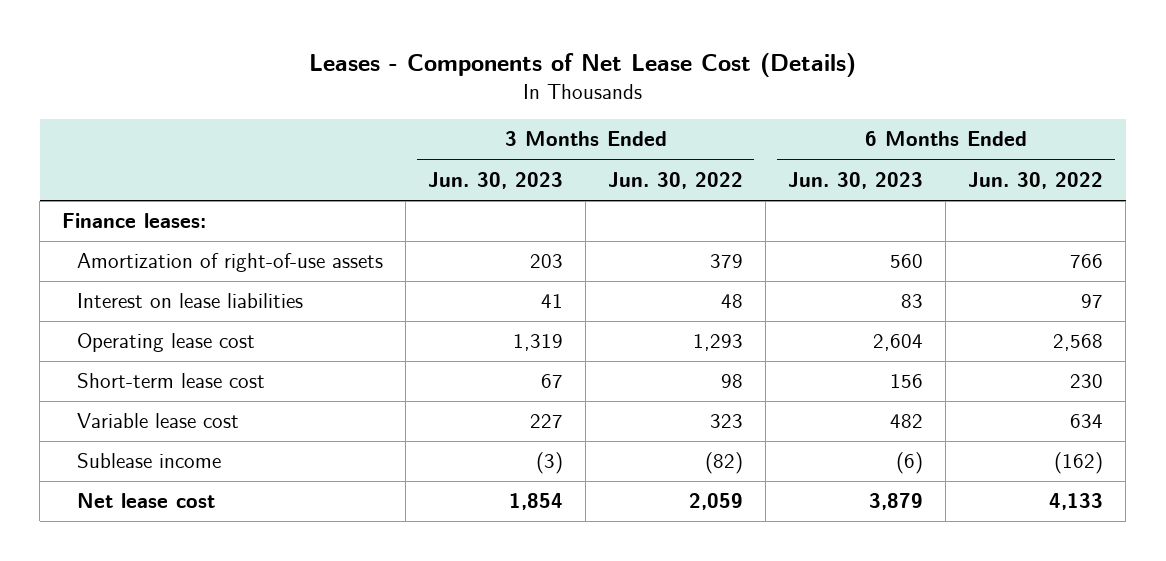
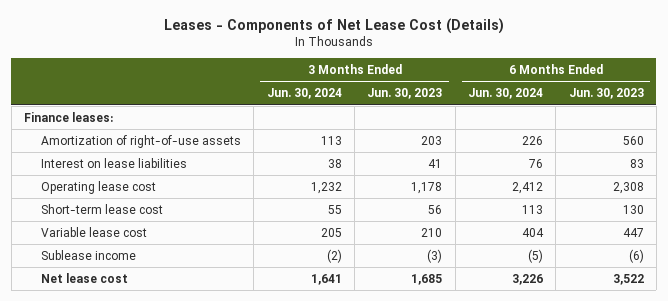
- | 3 Months Ended Jun. 30, 2023 | 3 Months Ended Jun. 30, 2022 | 6 Months Ended Jun. 30, 2023 | 6 Months Ended Jun. 30, 2022
+ | 3 Months Ended Jun. 30, 2024 | 3 Months Ended Jun. 30, 2023 | 6 Months Ended Jun. 30, 2024 | 6 Months Ended Jun. 30, 2023
- Operating lease cost | 1,319 | 1,293 | 2,604 | 2,568
- Short-term lease cost | 67 | 98 | 156 | 230
- Variable lease cost | 227 | 323 | 482 | 634
+ Operating lease cost | 1,232 | 1,178 | 2,412 | 2,308
+ Short-term lease cost | 55 | 56 | 113 | 130
+ Variable lease cost | 205 | 210 | 404 | 447
- Net lease cost | 1,854 | 2,059 | 3,879 | 4,133
+ Net lease cost | 1,641 | 1,685 | 3,226 | 3,522

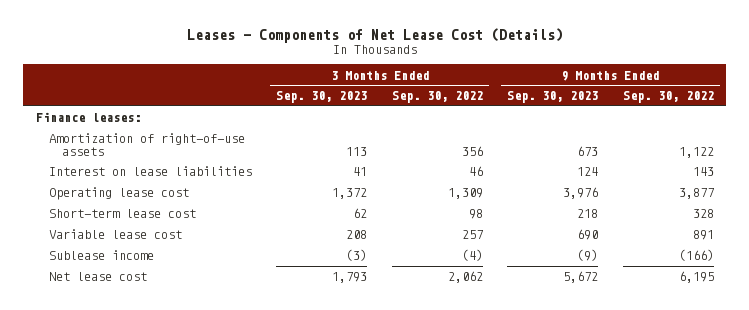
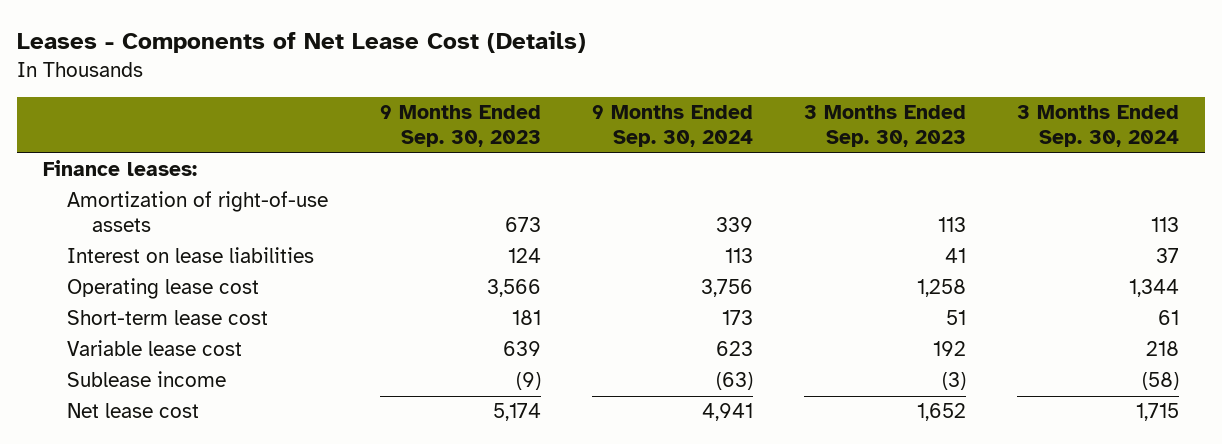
- | 3 Months Ended Sep. 30, 2023 | 3 Months Ended Sep. 30, 2022 | 9 Months Ended Sep. 30, 2023 | 9 Months Ended Sep. 30, 2022
+ | 9 Months Ended Sep. 30, 2023 | 9 Months Ended Sep. 30, 2024 | 3 Months Ended Sep. 30, 2023 | 3 Months Ended Sep. 30, 2024
- Operating lease cost | 1,372 | 1,309 | 3,976 | 3,877
- Short-term lease cost | 62 | 98 | 218 | 328
- Variable lease cost | 208 | 257 | 690 | 891
+ Operating lease cost | 3,566 | 3,756 | 1,258 | 1,344
+ Short-term lease cost | 181 | 173 | 51 | 61
+ Variable lease cost | 639 | 623 | 192 | 218
- Net lease cost | 1,793 | 2,062 | 5,672 | 6,195
+ Net lease cost | 5,174 | 4,941 | 1,652 | 1,715

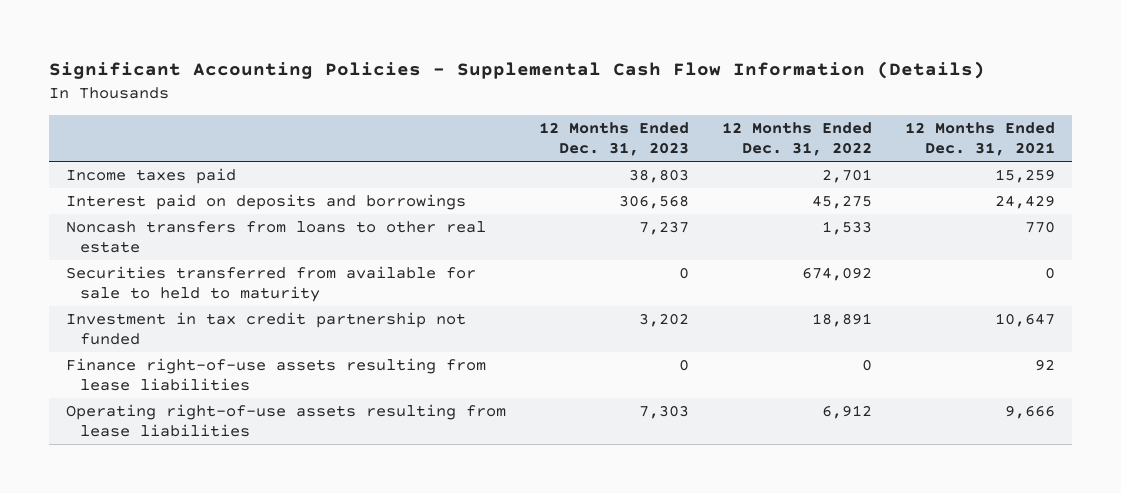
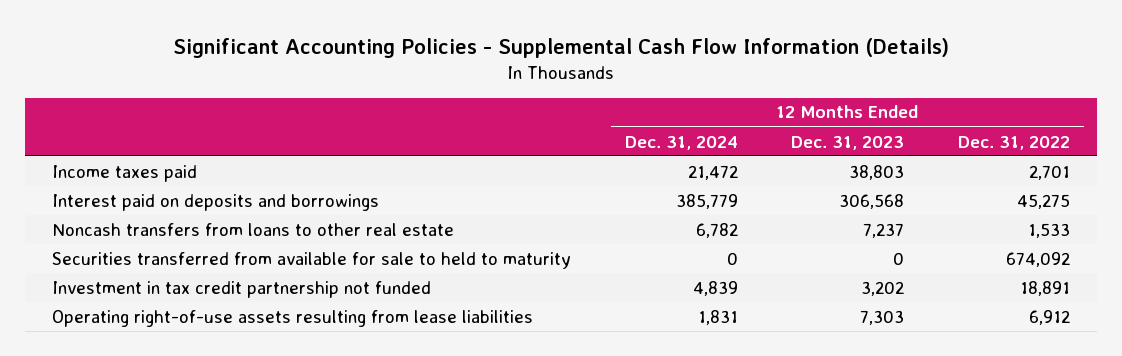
- | 12 Months Ended Dec. 31, 2023 | 12 Months Ended Dec. 31, 2022 | 12 Months Ended Dec. 31, 2021
+ | 12 Months Ended Dec. 31, 2024 | 12 Months Ended Dec. 31, 2023 | 12 Months Ended Dec. 31, 2022
- Finance right-of-use assets resulting from lease liabilities | 0 | 0 | 92

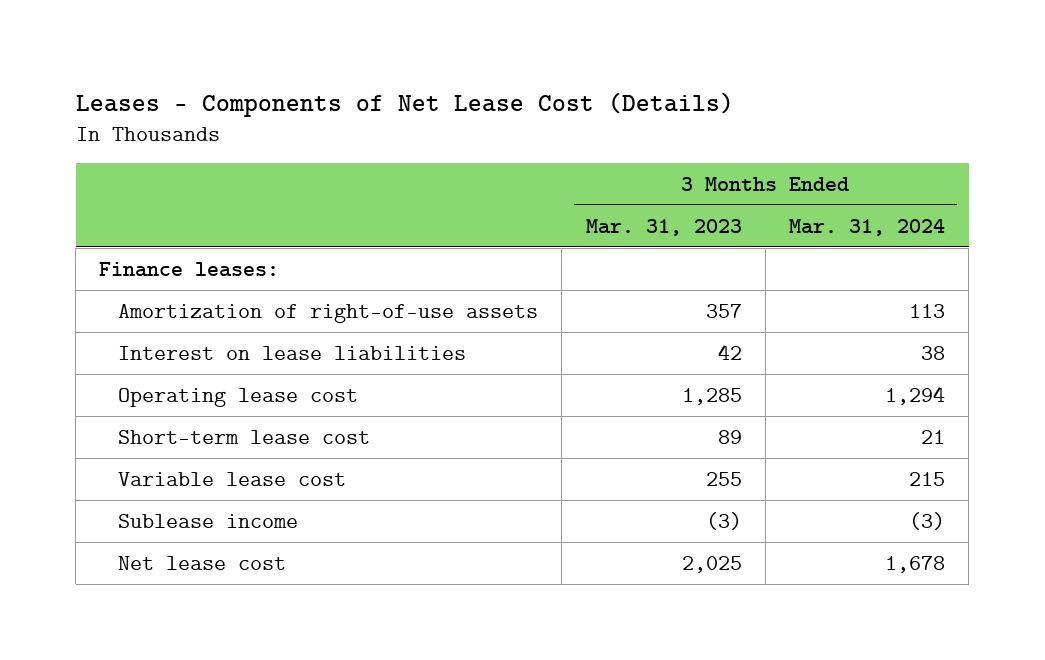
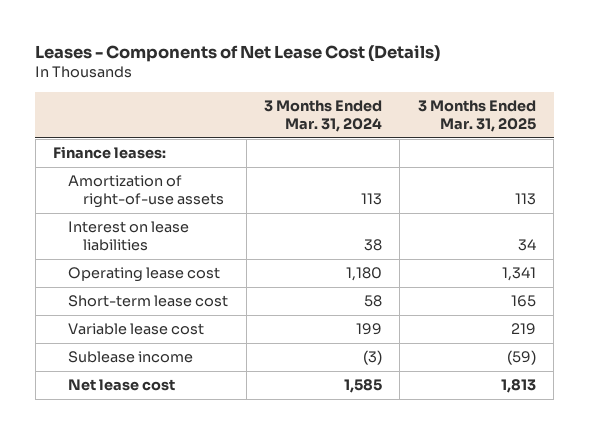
- | 3 Months Ended Mar. 31, 2023 | 3 Months Ended Mar. 31, 2024
+ | 3 Months Ended Mar. 31, 2024 | 3 Months Ended Mar. 31, 2025
- Operating lease cost | 1,285 | 1,294
- Short-term lease cost | 89 | 21
- Variable lease cost | 255 | 215
+ Operating lease cost | 1,180 | 1,341
+ Short-term lease cost | 58 | 165
+ Variable lease cost | 199 | 219
- Net lease cost | 2,025 | 1,678
+ Net lease cost | 1,585 | 1,813

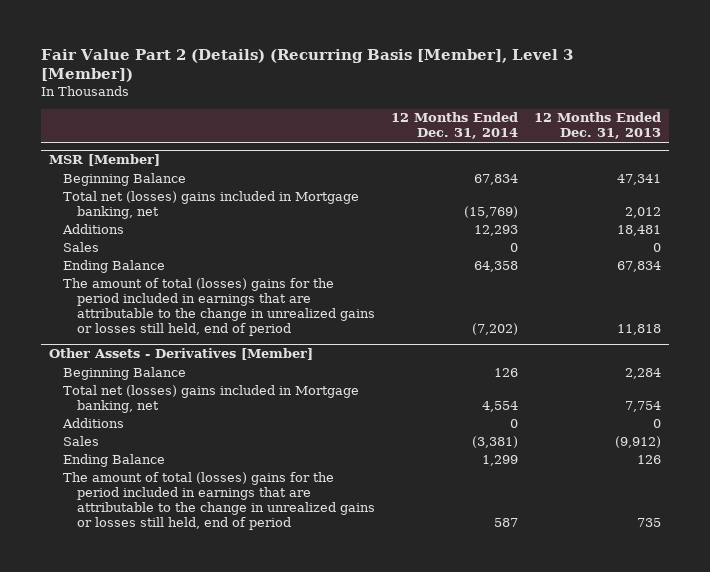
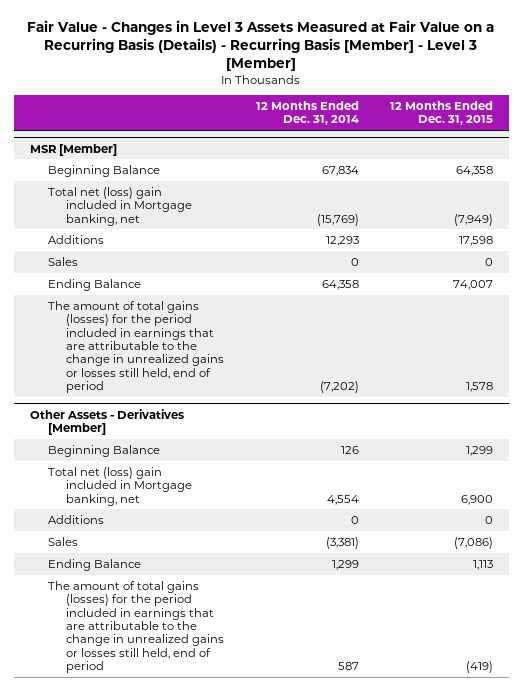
- Fair Value Part 2 (Details) (Recurring Basis [Member], Level 3 [Member])
+ Fair Value - Changes in Level 3 Assets Measured at Fair Value on a Recurring Basis (Details) - Recurring Basis [Member] - Level 3 [Member]
- | 12 Months Ended Dec. 31, 2014 | 12 Months Ended Dec. 31, 2013
+ | 12 Months Ended Dec. 31, 2014 | 12 Months Ended Dec. 31, 2015
@ MSR [Member]
- Total net (losses) gains included in Mortgage banking, net | (15,769) | 2,012
+ Total net (loss) gain included in Mortgage banking, net | (15,769) | (7,949)
- The amount of total (losses) gains for the period included in earnings that are attributable to the change in unrealized gains or losses still held, end of period | (7,202) | 11,818
+ The amount of total gains (losses) for the period included in earnings that are attributable to the change in unrealized gains or losses still held, end of period | (7,202) | 1,578
@ Other Assets - Derivatives [Member]
- Total net (losses) gains included in Mortgage banking, net | 4,554 | 7,754
+ Total net (loss) gain included in Mortgage banking, net | 4,554 | 6,900
- The amount of total (losses) gains for the period included in earnings that are attributable to the change in unrealized gains or losses still held, end of period | 587 | 735
+ The amount of total gains (losses) for the period included in earnings that are attributable to the change in unrealized gains or losses still held, end of period | 587 | (419)

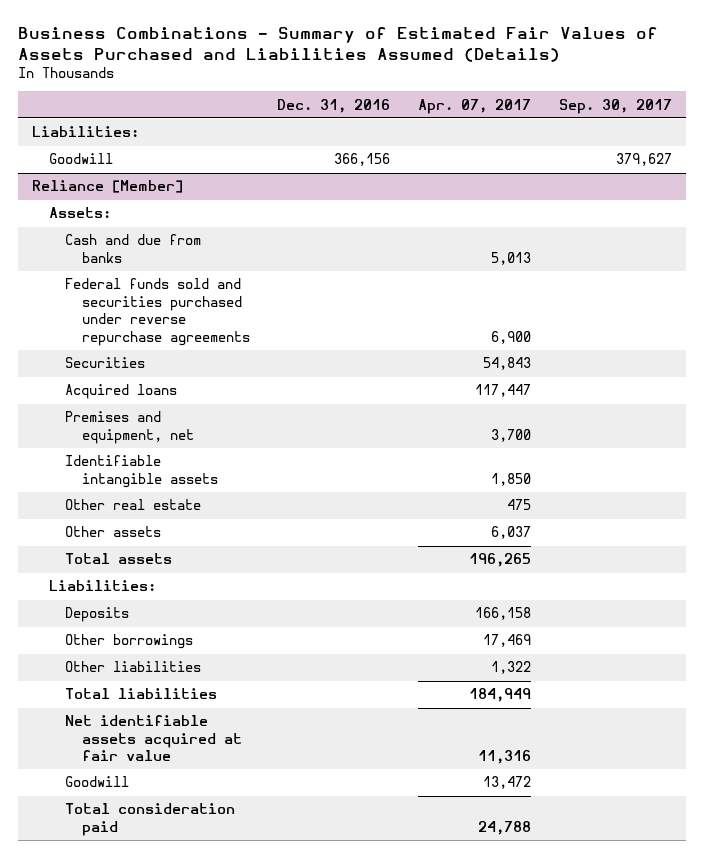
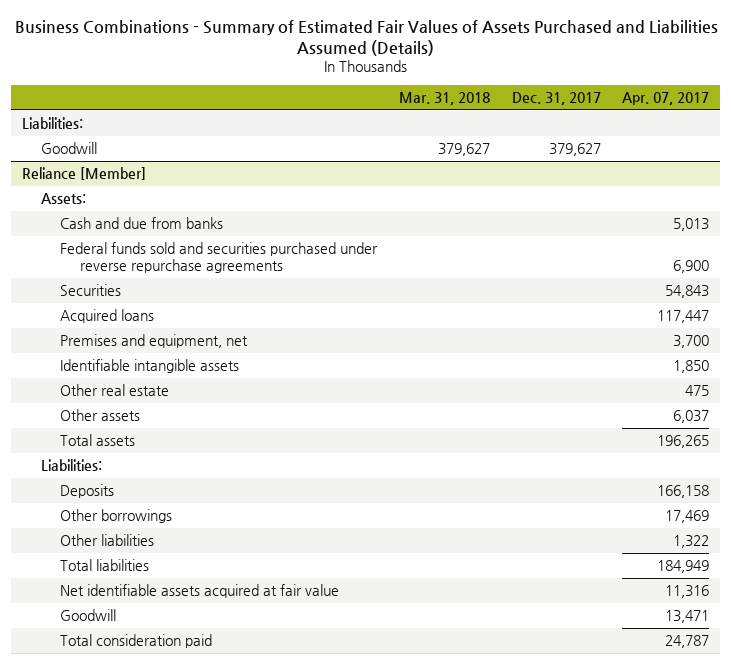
- | Dec. 31, 2016 | Apr. 07, 2017 | Sep. 30, 2017
+ | Mar. 31, 2018 | Dec. 31, 2017 | Apr. 07, 2017
@ Reliance [Member]
- Goodwill | | 13,472 |
- Total consideration paid | | 24,788 |
+ Goodwill | | | 13,471
+ Total consideration paid | | | 24,787

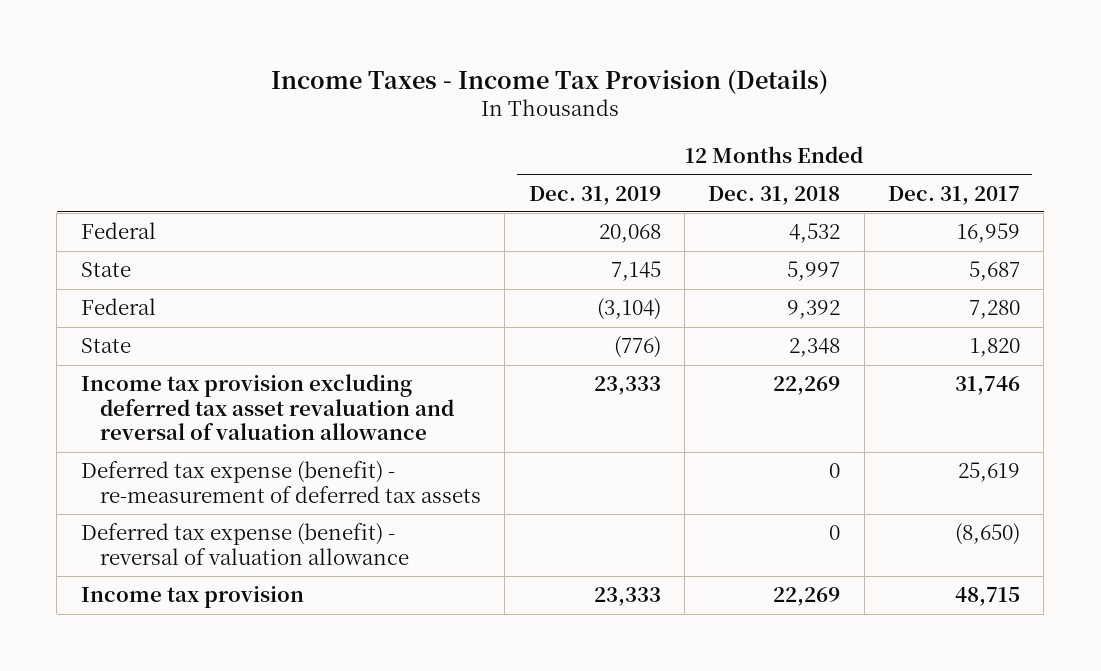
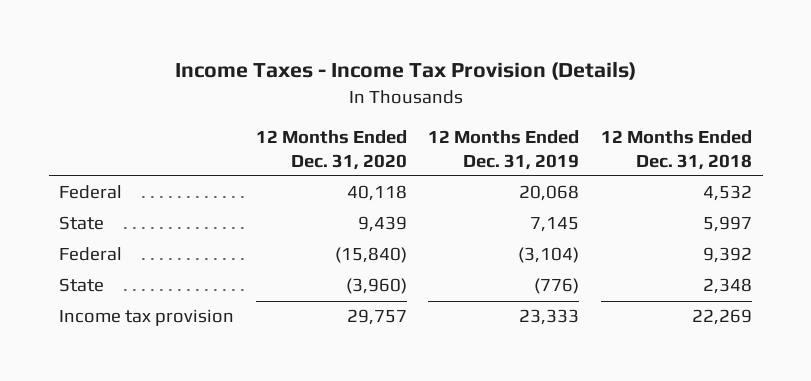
- | 12 Months Ended Dec. 31, 2019 | 12 Months Ended Dec. 31, 2018 | 12 Months Ended Dec. 31, 2017
+ | 12 Months Ended Dec. 31, 2020 | 12 Months Ended Dec. 31, 2019 | 12 Months Ended Dec. 31, 2018
- Income tax provision excluding deferred tax asset revaluation and reversal of valuation allowance | 23,333 | 22,269 | 31,746
- Deferred tax expense (benefit) - re-measurement of deferred tax assets | | 0 | 25,619
- Deferred tax expense (benefit) - reversal of valuation allowance | | 0 | (8,650)

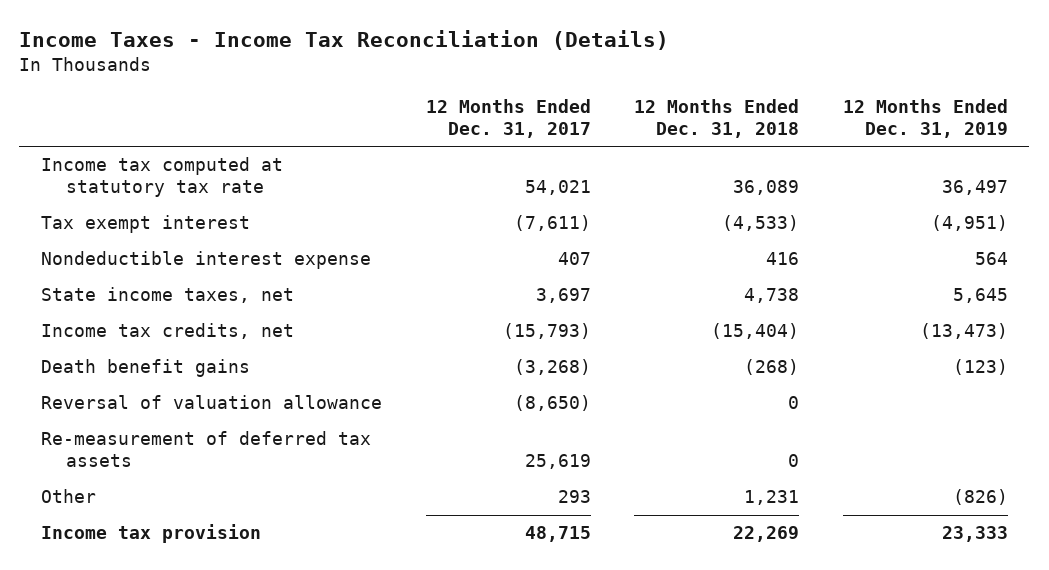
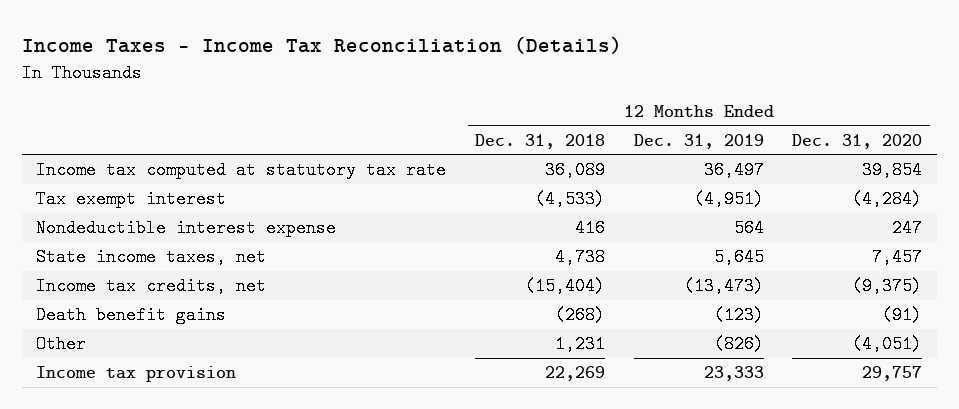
- | 12 Months Ended Dec. 31, 2017 | 12 Months Ended Dec. 31, 2018 | 12 Months Ended Dec. 31, 2019
+ | 12 Months Ended Dec. 31, 2018 | 12 Months Ended Dec. 31, 2019 | 12 Months Ended Dec. 31, 2020
- Reversal of valuation allowance | (8,650) | 0 |
- Re-measurement of deferred tax assets | 25,619 | 0 |

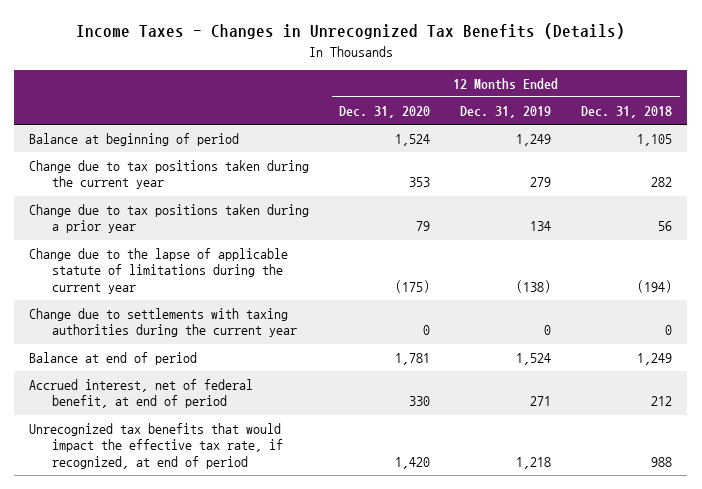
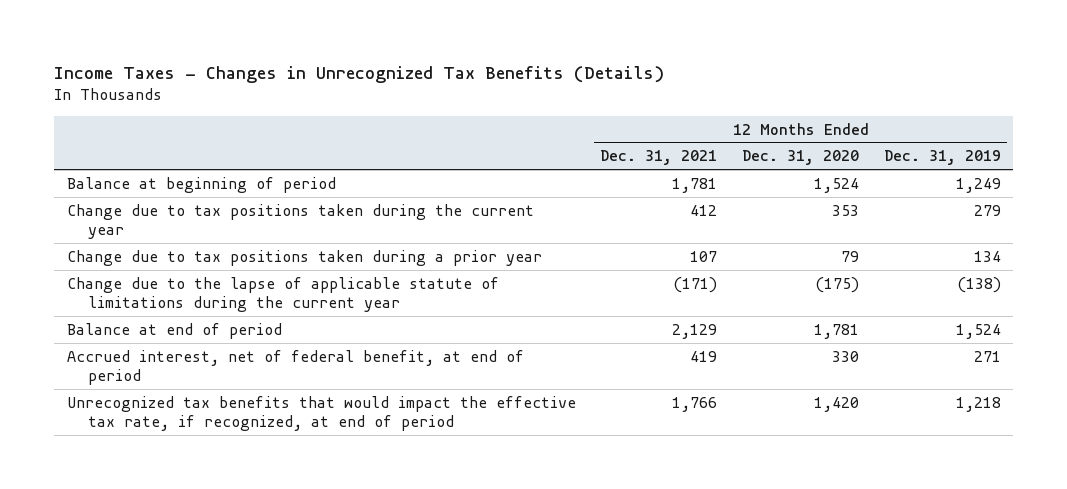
- | 12 Months Ended Dec. 31, 2020 | 12 Months Ended Dec. 31, 2019 | 12 Months Ended Dec. 31, 2018
+ | 12 Months Ended Dec. 31, 2021 | 12 Months Ended Dec. 31, 2020 | 12 Months Ended Dec. 31, 2019
- Change due to settlements with taxing authorities during the current year | 0 | 0 | 0

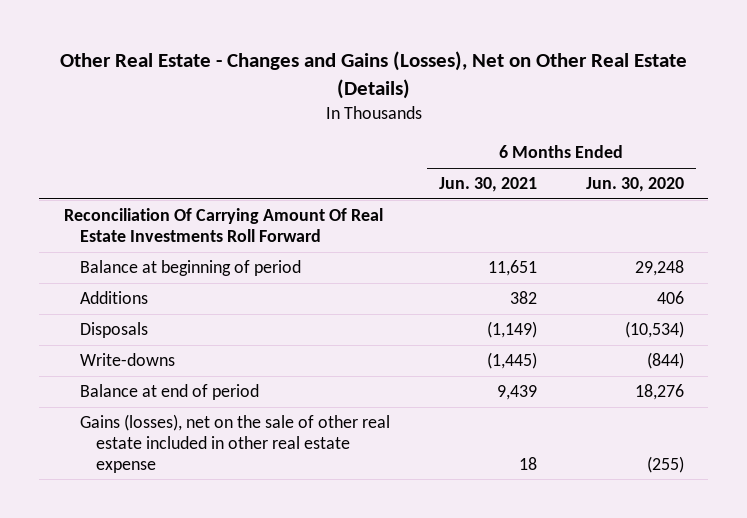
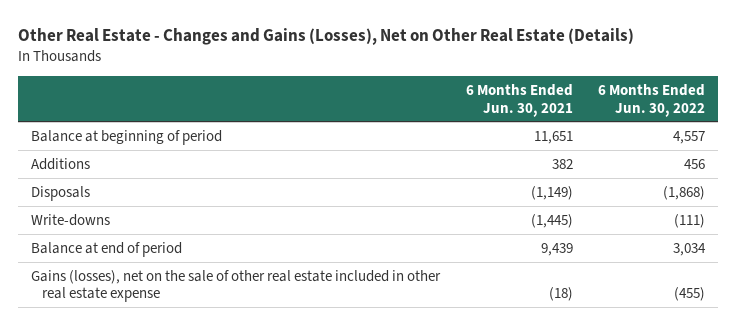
- | 6 Months Ended Jun. 30, 2021 | 6 Months Ended Jun. 30, 2020
+ | 6 Months Ended Jun. 30, 2021 | 6 Months Ended Jun. 30, 2022
- Reconciliation Of Carrying Amount Of Real Estate Investments Roll Forward
- Gains (losses), net on the sale of other real estate included in other real estate expense | 18 | (255)
+ Gains (losses), net on the sale of other real estate included in other real estate expense | (18) | (455)

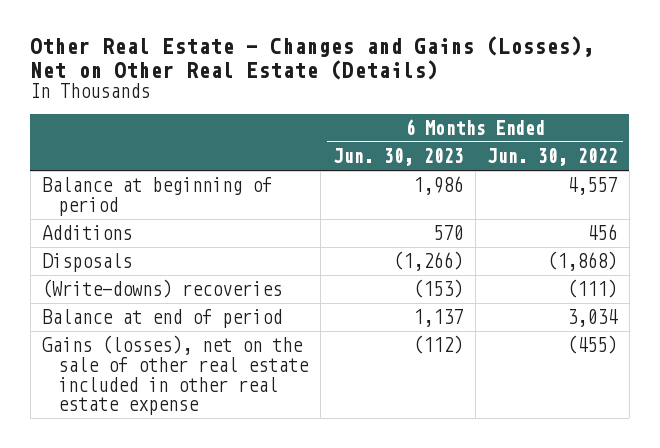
- | 6 Months Ended Jun. 30, 2021 | 6 Months Ended Jun. 30, 2022
+ | 6 Months Ended Jun. 30, 2023 | 6 Months Ended Jun. 30, 2022
- Write-downs | (1,445) | (111)
+ (Write-downs) recoveries | (153) | (111)

